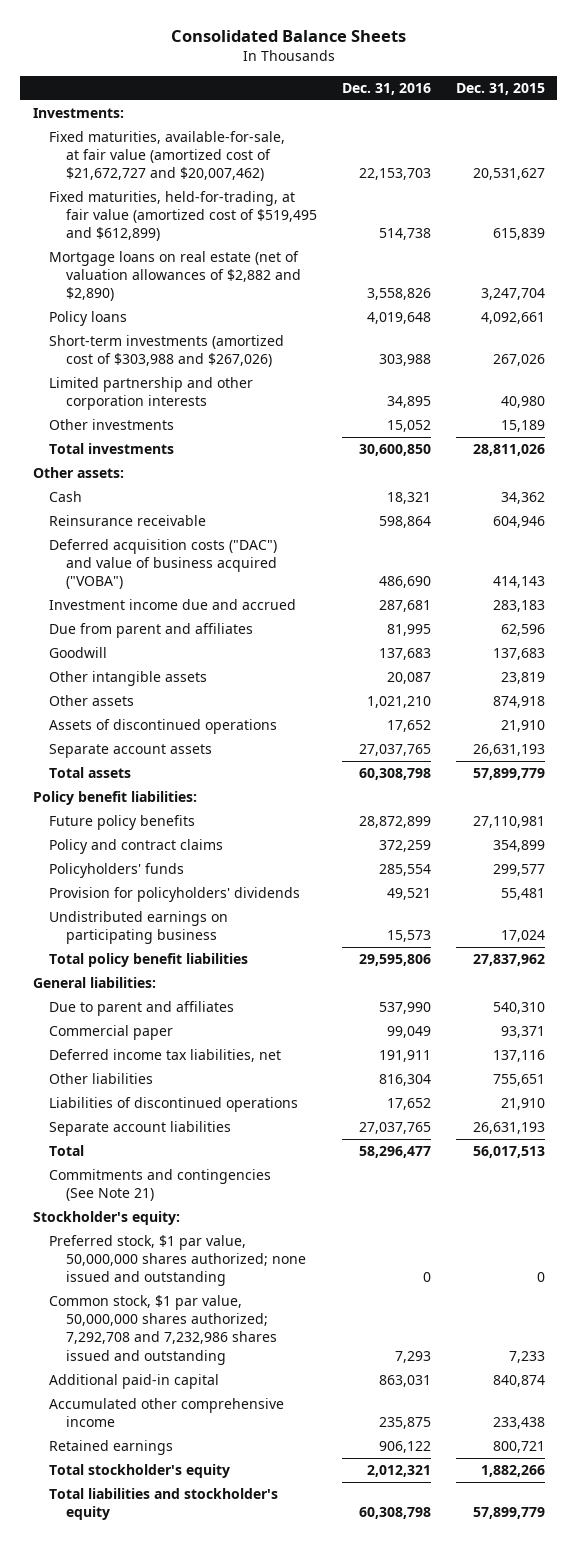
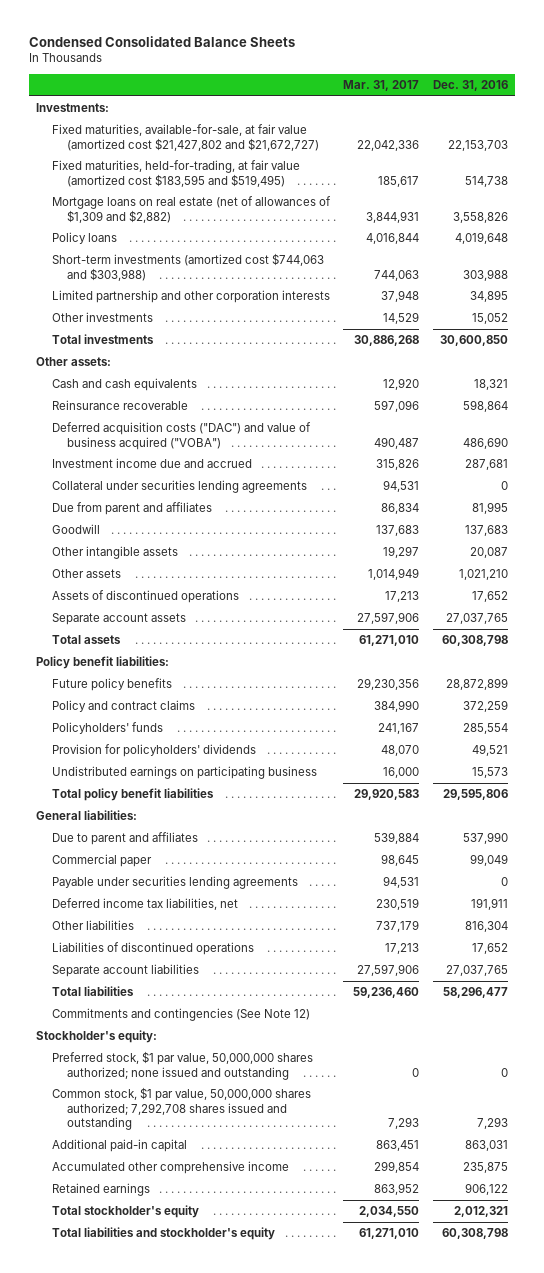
- Consolidated Balance Sheets
+ Condensed Consolidated Balance Sheets
- | Dec. 31, 2016 | Dec. 31, 2015
+ | Mar. 31, 2017 | Dec. 31, 2016
- Fixed maturities, available-for-sale, at fair value (amortized cost of $21,672,727 and $20,007,462) | 22,153,703 | 20,531,627
- Fixed maturities, held-for-trading, at fair value (amortized cost of $519,495 and $612,899) | 514,738 | 615,839
- Mortgage loans on real estate (net of valuation allowances of $2,882 and $2,890) | 3,558,826 | 3,247,704
+ Fixed maturities, available-for-sale, at fair value (amortized cost $21,427,802 and $21,672,727) | 22,042,336 | 22,153,703
+ Fixed maturities, held-for-trading, at fair value (amortized cost $183,595 and $519,495) | 185,617 | 514,738
+ Mortgage loans on real estate (net of allowances of $1,309 and $2,882) | 3,844,931 | 3,558,826
- Short-term investments (amortized cost of $303,988 and $267,026) | 303,988 | 267,026
+ Short-term investments (amortized cost $744,063 and $303,988) | 744,063 | 303,988
- Cash | 18,321 | 34,362
- Reinsurance receivable | 598,864 | 604,946
+ Cash and cash equivalents | 12,920 | 18,321
+ Reinsurance recoverable | 597,096 | 598,864
+ Collateral under securities lending agreements | 94,531 | 0
+ Payable under securities lending agreements | 94,531 | 0
- Total | 58,296,477 | 56,017,513
- Commitments and contingencies (See Note 21)
+ Total liabilities | 59,236,460 | 58,296,477
+ Commitments and contingencies (See Note 12)
- Common stock, $1 par value, 50,000,000 shares authorized; 7,292,708 and 7,232,986 shares issued and outstanding | 7,293 | 7,233
+ Common stock, $1 par value, 50,000,000 shares authorized; 7,292,708 shares issued and outstanding | 7,293 | 7,293

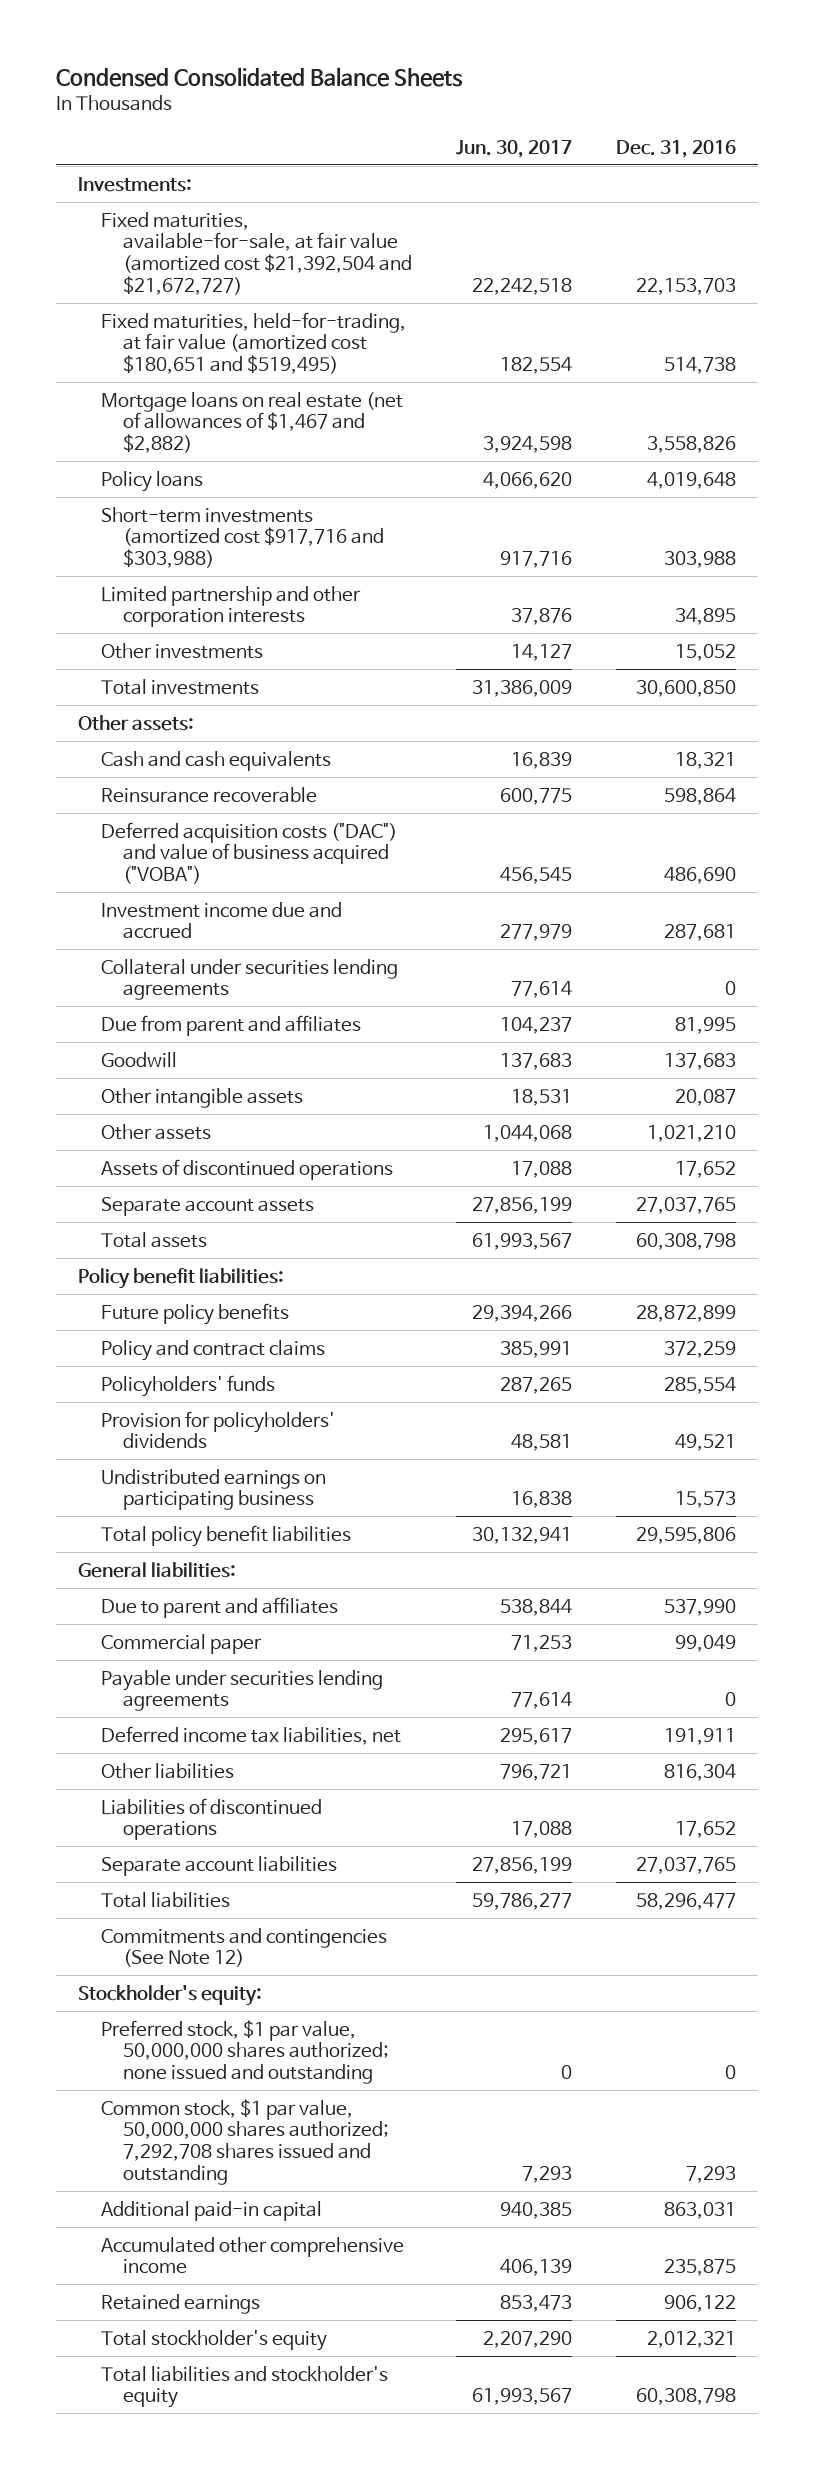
- | Mar. 31, 2017 | Dec. 31, 2016
+ | Jun. 30, 2017 | Dec. 31, 2016
- Fixed maturities, available-for-sale, at fair value (amortized cost $21,427,802 and $21,672,727) | 22,042,336 | 22,153,703
- Fixed maturities, held-for-trading, at fair value (amortized cost $183,595 and $519,495) | 185,617 | 514,738
- Mortgage loans on real estate (net of allowances of $1,309 and $2,882) | 3,844,931 | 3,558,826
+ Fixed maturities, available-for-sale, at fair value (amortized cost $21,392,504 and $21,672,727) | 22,242,518 | 22,153,703
+ Fixed maturities, held-for-trading, at fair value (amortized cost $180,651 and $519,495) | 182,554 | 514,738
+ Mortgage loans on real estate (net of allowances of $1,467 and $2,882) | 3,924,598 | 3,558,826
- Short-term investments (amortized cost $744,063 and $303,988) | 744,063 | 303,988
+ Short-term investments (amortized cost $917,716 and $303,988) | 917,716 | 303,988

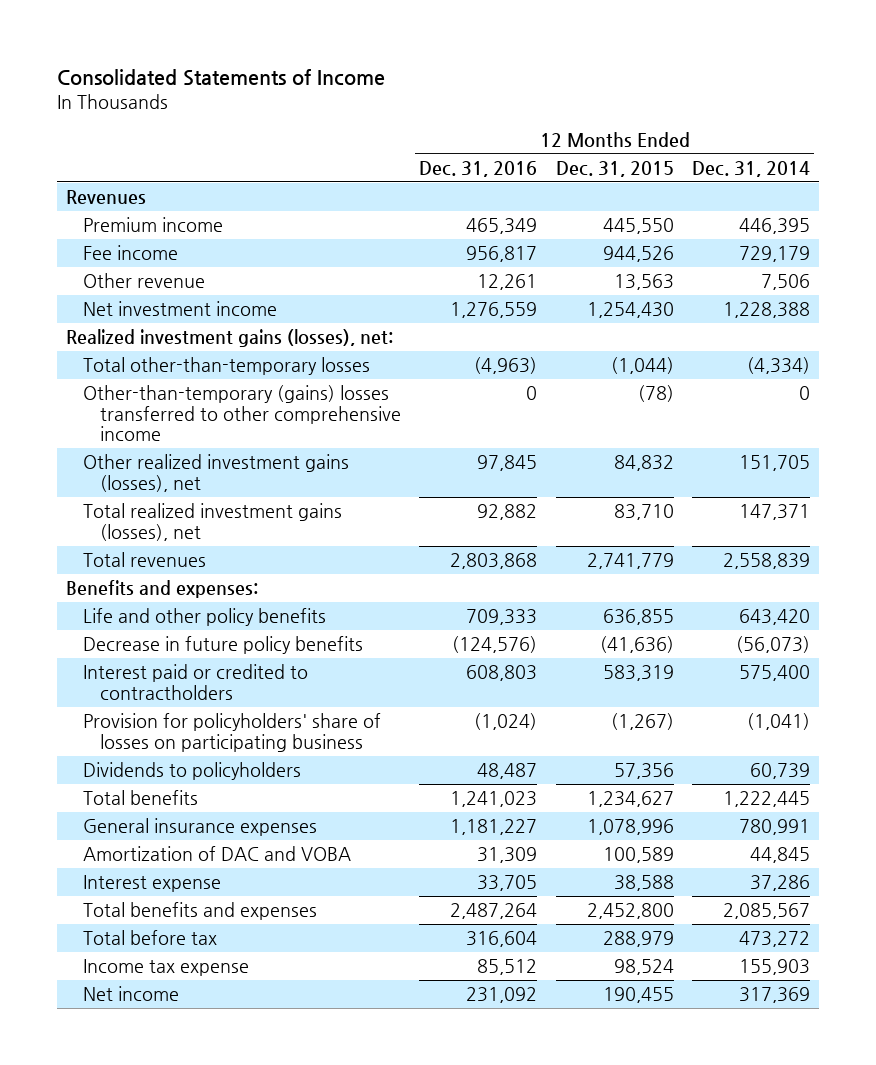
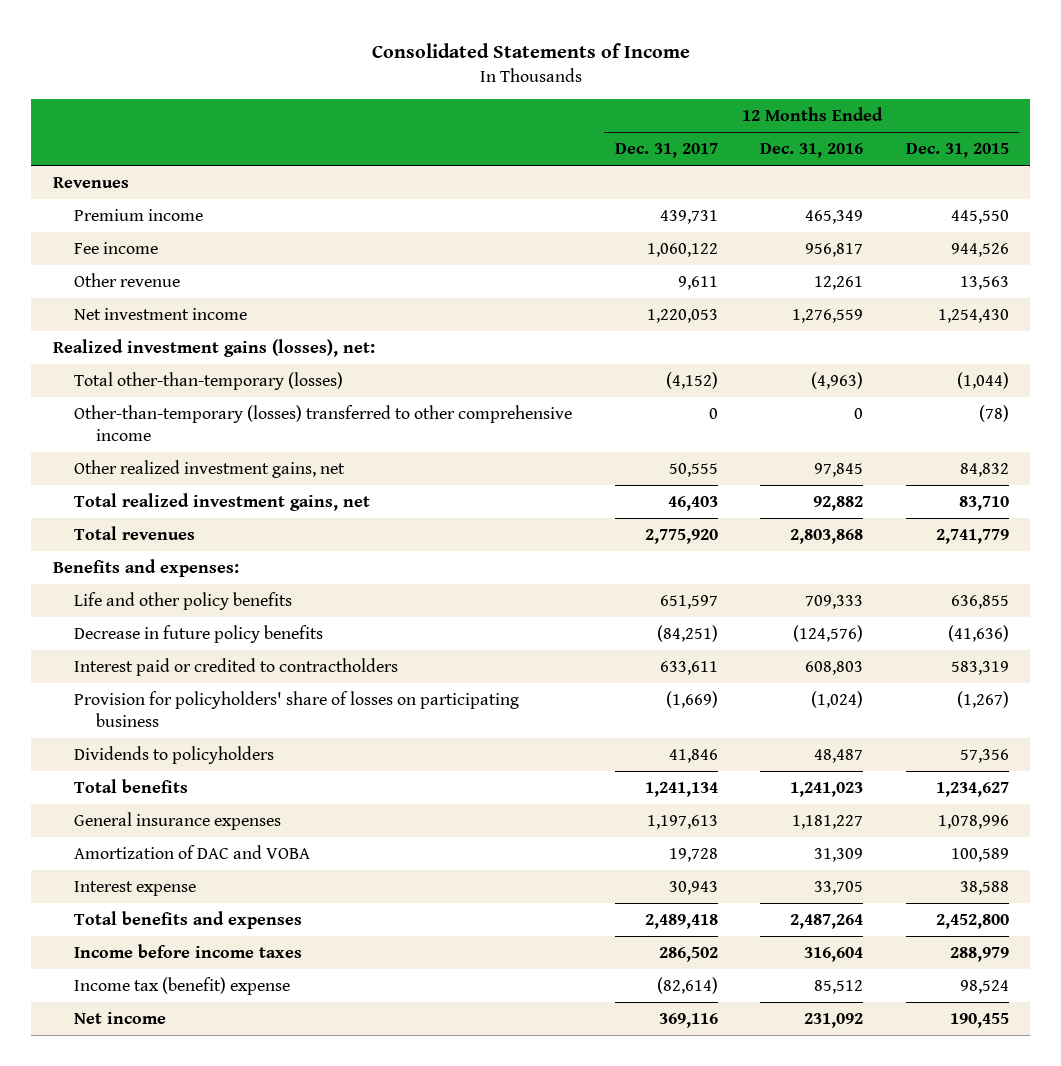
- | 12 Months Ended Dec. 31, 2016 | 12 Months Ended Dec. 31, 2015 | 12 Months Ended Dec. 31, 2014
+ | 12 Months Ended Dec. 31, 2017 | 12 Months Ended Dec. 31, 2016 | 12 Months Ended Dec. 31, 2015
- Total other-than-temporary losses | (4,963) | (1,044) | (4,334)
- Other-than-temporary (gains) losses transferred to other comprehensive income | 0 | (78) | 0
- Other realized investment gains (losses), net | 97,845 | 84,832 | 151,705
- Total realized investment gains (losses), net | 92,882 | 83,710 | 147,371
+ Total other-than-temporary (losses) | (4,152) | (4,963) | (1,044)
+ Other-than-temporary (losses) transferred to other comprehensive income | 0 | 0 | (78)
+ Other realized investment gains, net | 50,555 | 97,845 | 84,832
+ Total realized investment gains, net | 46,403 | 92,882 | 83,710
- Total before tax | 316,604 | 288,979 | 473,272
- Income tax expense | 85,512 | 98,524 | 155,903
+ Income before income taxes | 286,502 | 316,604 | 288,979
+ Income tax (benefit) expense | (82,614) | 85,512 | 98,524

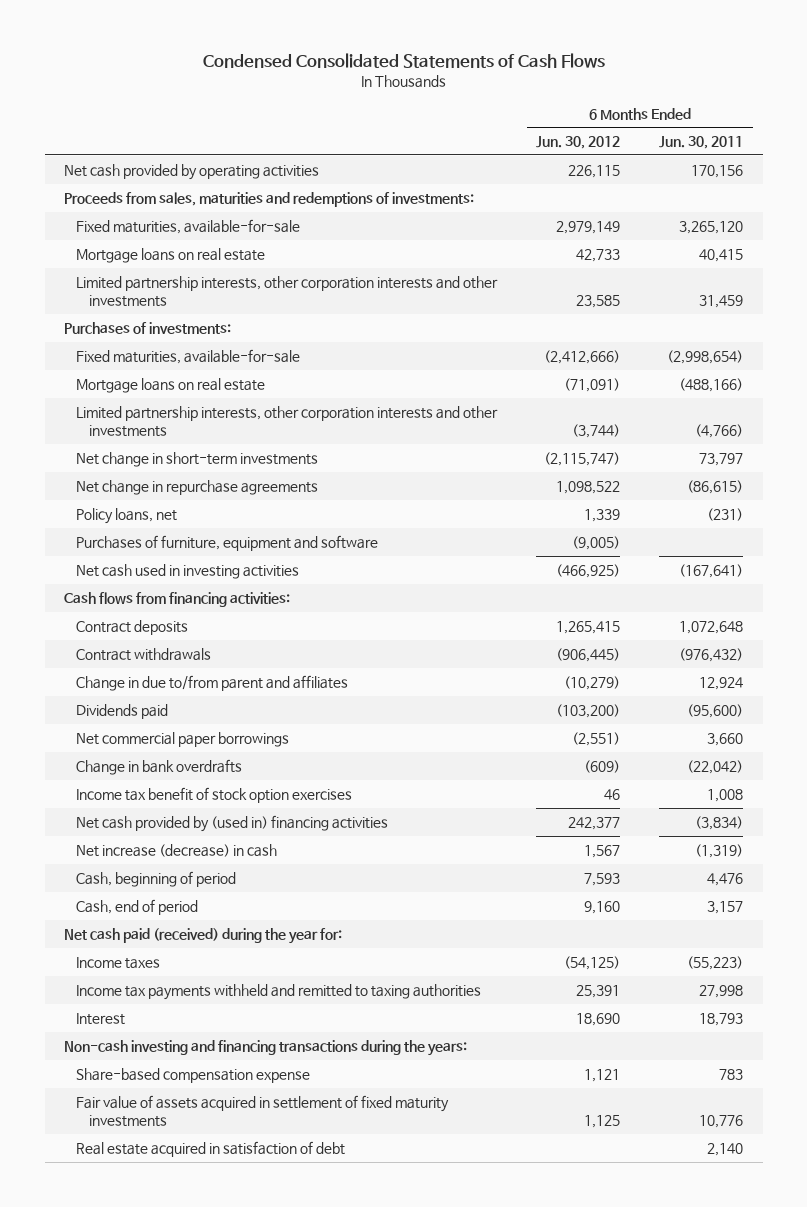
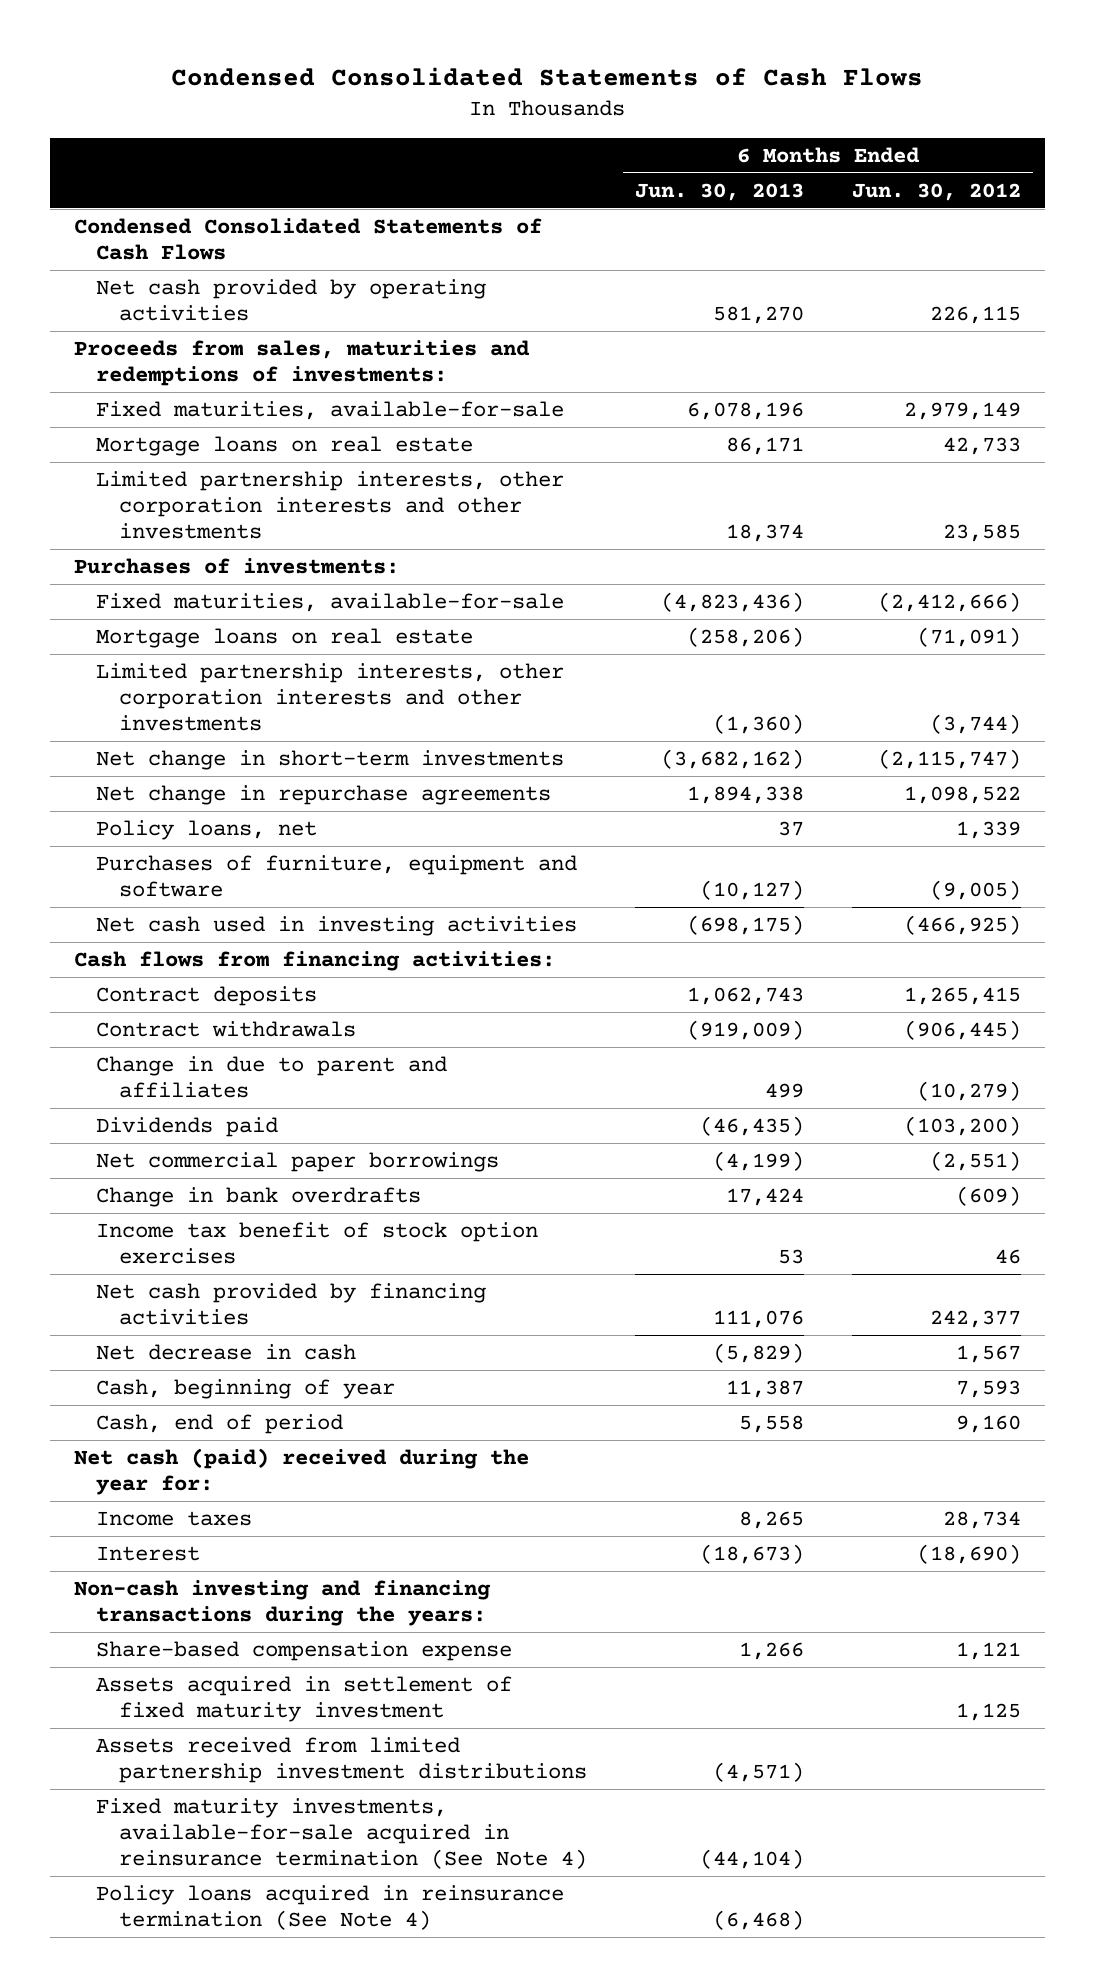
- | 6 Months Ended Jun. 30, 2012 | 6 Months Ended Jun. 30, 2011
+ | 6 Months Ended Jun. 30, 2013 | 6 Months Ended Jun. 30, 2012
+ Condensed Consolidated Statements of Cash Flows
- Change in due to/from parent and affiliates | (10,279) | 12,924
+ Change in due to parent and affiliates | 499 | (10,279)
- Net cash provided by (used in) financing activities | 242,377 | (3,834)
- Net increase (decrease) in cash | 1,567 | (1,319)
- Cash, beginning of period | 7,593 | 4,476
+ Net cash provided by financing activities | 111,076 | 242,377
+ Net decrease in cash | (5,829) | 1,567
+ Cash, beginning of year | 11,387 | 7,593
- Net cash paid (received) during the year for:
- Income taxes | (54,125) | (55,223)
- Income tax payments withheld and remitted to taxing authorities | 25,391 | 27,998
- Interest | 18,690 | 18,793
+ Net cash (paid) received during the year for:
+ Income taxes | 8,265 | 28,734
+ Interest | (18,673) | (18,690)
- Fair value of assets acquired in settlement of fixed maturity investments | 1,125 | 10,776
- Real estate acquired in satisfaction of debt | | 2,140
+ Assets acquired in settlement of fixed maturity investment | | 1,125
+ Assets received from limited partnership investment distributions | (4,571) |
+ Fixed maturity investments, available-for-sale acquired in reinsurance termination (See Note 4) | (44,104) |
+ Policy loans acquired in reinsurance termination (See Note 4) | (6,468) |

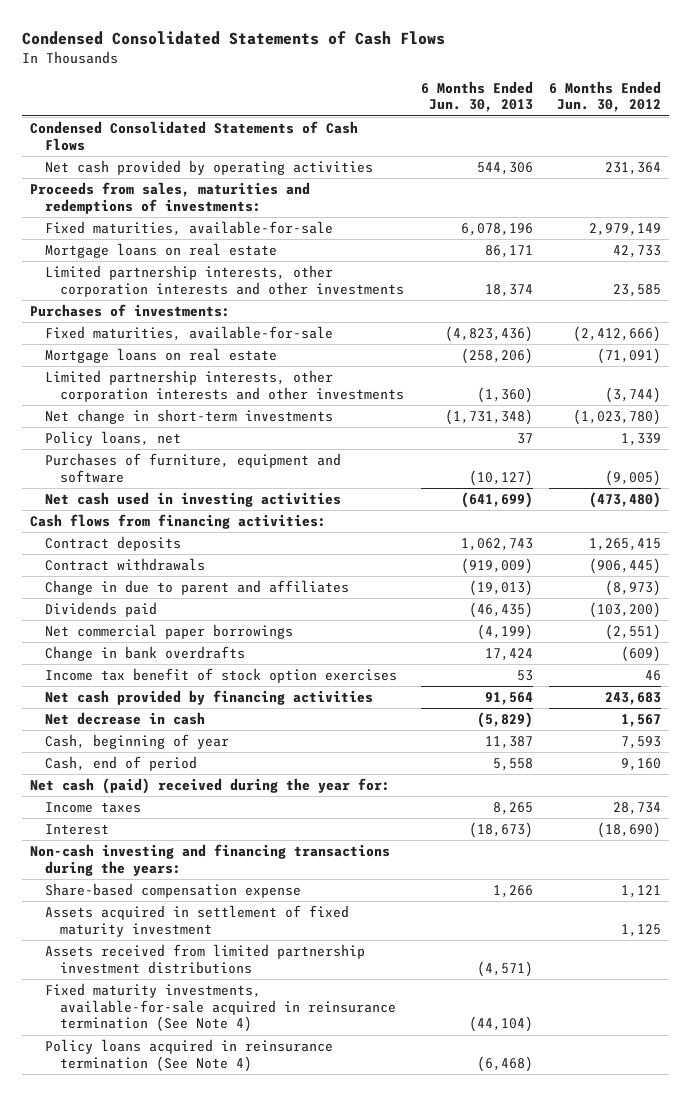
- Net cash provided by operating activities | 581,270 | 226,115
+ Net cash provided by operating activities | 544,306 | 231,364
- Net change in short-term investments | (3,682,162) | (2,115,747)
- Net change in repurchase agreements | 1,894,338 | 1,098,522
+ Net change in short-term investments | (1,731,348) | (1,023,780)
- Net cash used in investing activities | (698,175) | (466,925)
+ Net cash used in investing activities | (641,699) | (473,480)
- Change in due to parent and affiliates | 499 | (10,279)
+ Change in due to parent and affiliates | (19,013) | (8,973)
- Net cash provided by financing activities | 111,076 | 242,377
+ Net cash provided by financing activities | 91,564 | 243,683

